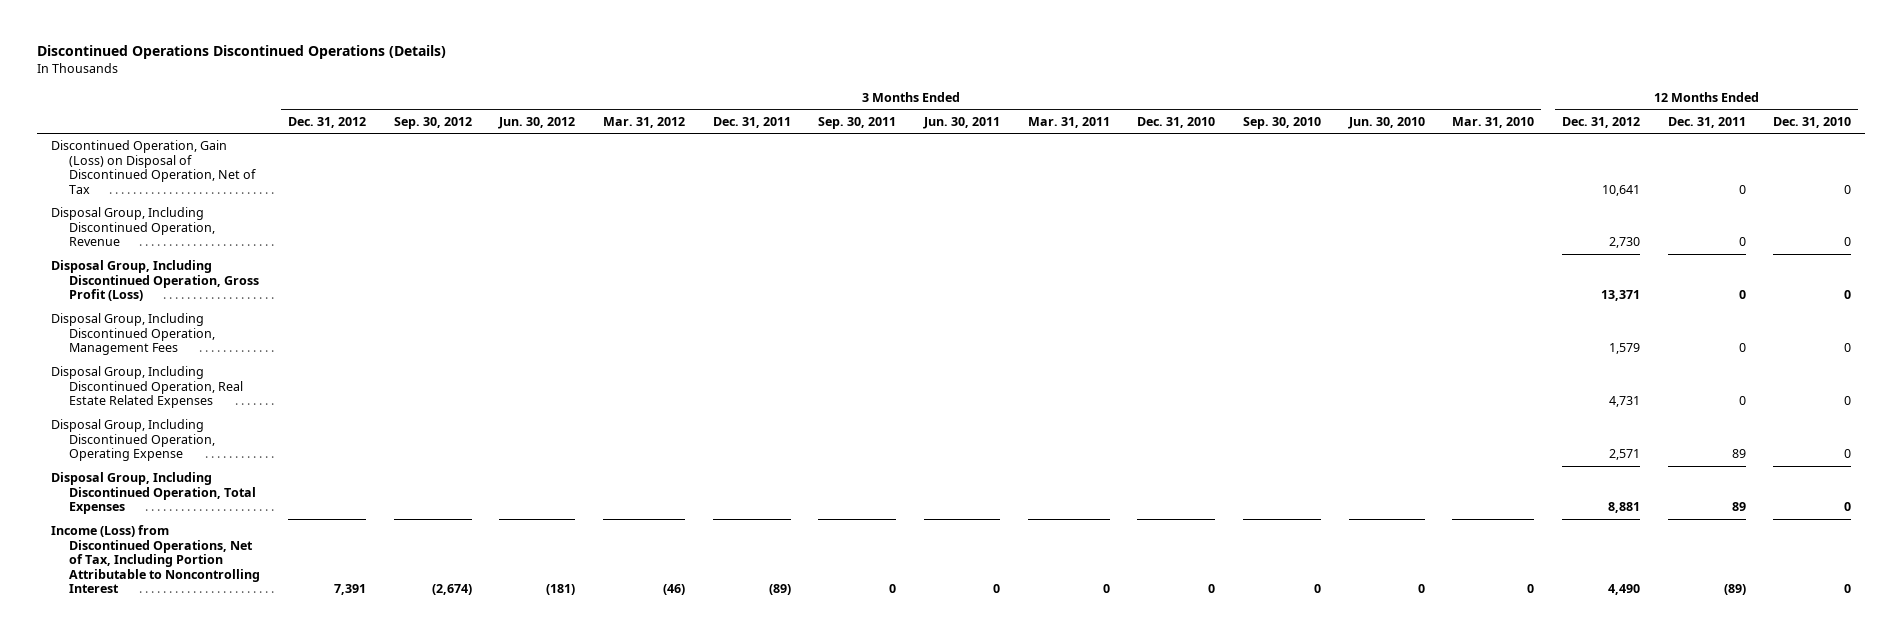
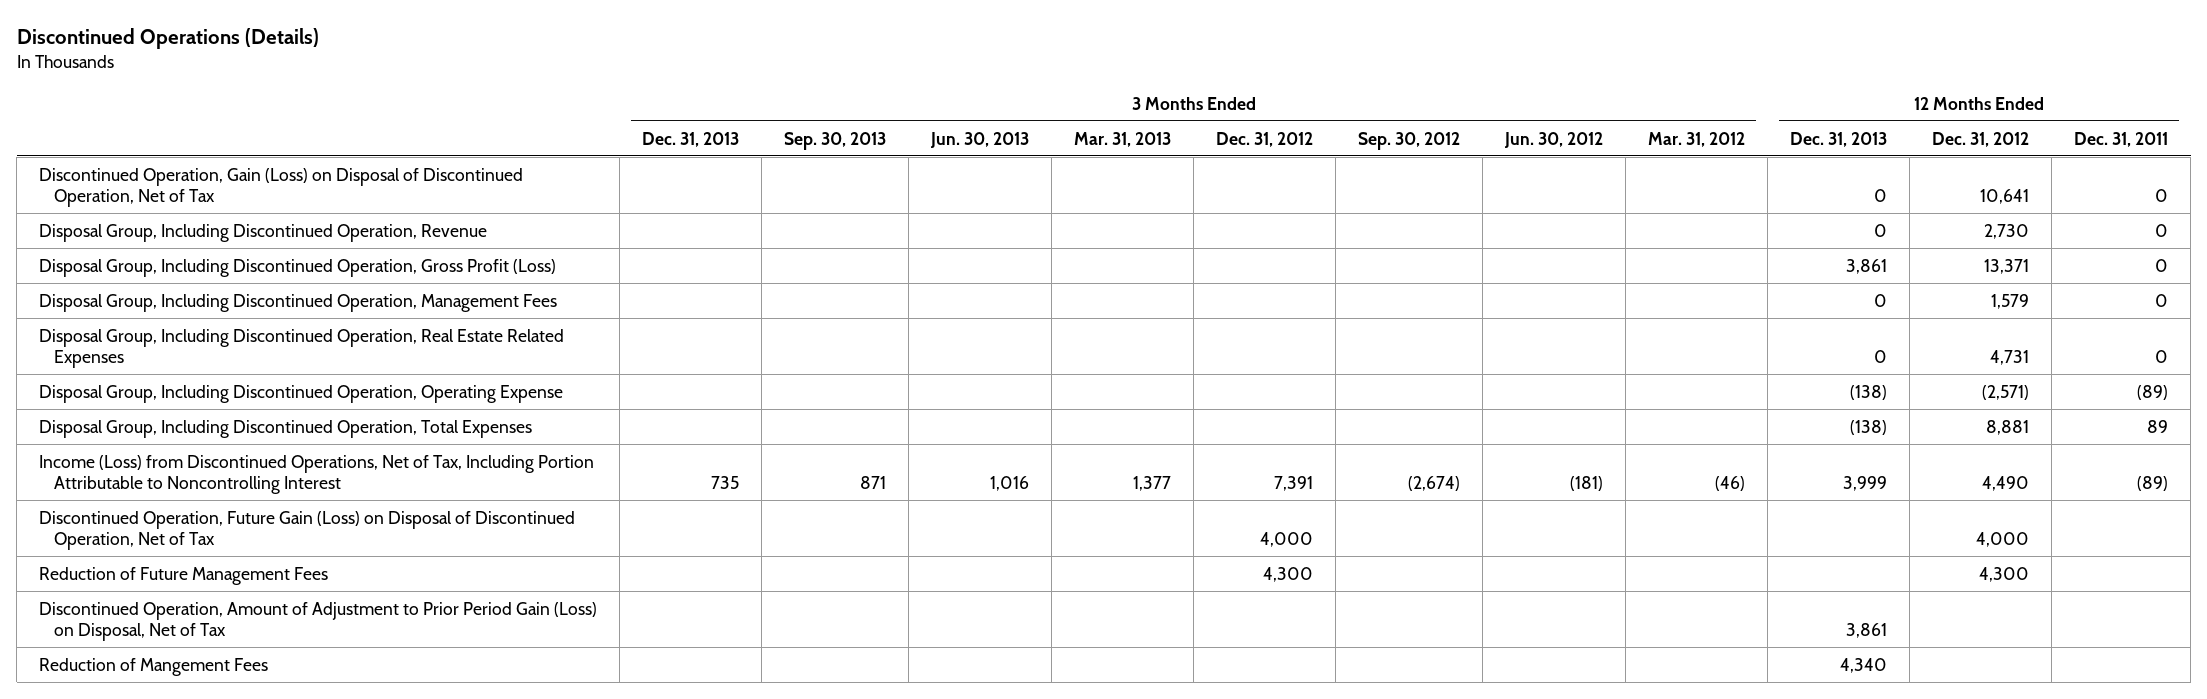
- Discontinued Operations Discontinued Operations (Details)
+ Discontinued Operations (Details)
- | 3 Months Ended Dec. 31, 2012 | 3 Months Ended Sep. 30, 2012 | 3 Months Ended Jun. 30, 2012 | 3 Months Ended Mar. 31, 2012 | 3 Months Ended Dec. 31, 2011 | 3 Months Ended Sep. 30, 2011 | 3 Months Ended Jun. 30, 2011 | 3 Months Ended Mar. 31, 2011 | 3 Months Ended Dec. 31, 2010 | 3 Months Ended Sep. 30, 2010 | 3 Months Ended Jun. 30, 2010 | 3 Months Ended Mar. 31, 2010 | 12 Months Ended Dec. 31, 2012 | 12 Months Ended Dec. 31, 2011 | 12 Months Ended Dec. 31, 2010
+ | 3 Months Ended Dec. 31, 2013 | 3 Months Ended Sep. 30, 2013 | 3 Months Ended Jun. 30, 2013 | 3 Months Ended Mar. 31, 2013 | 3 Months Ended Dec. 31, 2012 | 3 Months Ended Sep. 30, 2012 | 3 Months Ended Jun. 30, 2012 | 3 Months Ended Mar. 31, 2012 | 12 Months Ended Dec. 31, 2013 | 12 Months Ended Dec. 31, 2012 | 12 Months Ended Dec. 31, 2011
- Disposal Group, Including Discontinued Operation, Operating Expense | | | | | | | | | | | | | 2,571 | 89 | 0
+ Disposal Group, Including Discontinued Operation, Operating Expense | | | | | | | | | (138) | (2,571) | (89)
+ Discontinued Operation, Future Gain (Loss) on Disposal of Discontinued Operation, Net of Tax | | | | | 4,000 | | | | | 4,000 |
+ Reduction of Future Management Fees | | | | | 4,300 | | | | | 4,300 |
+ Discontinued Operation, Amount of Adjustment to Prior Period Gain (Loss) on Disposal, Net of Tax | | | | | | | | | 3,861 | |
+ Reduction of Mangement Fees | | | | | | | | | 4,340 | |

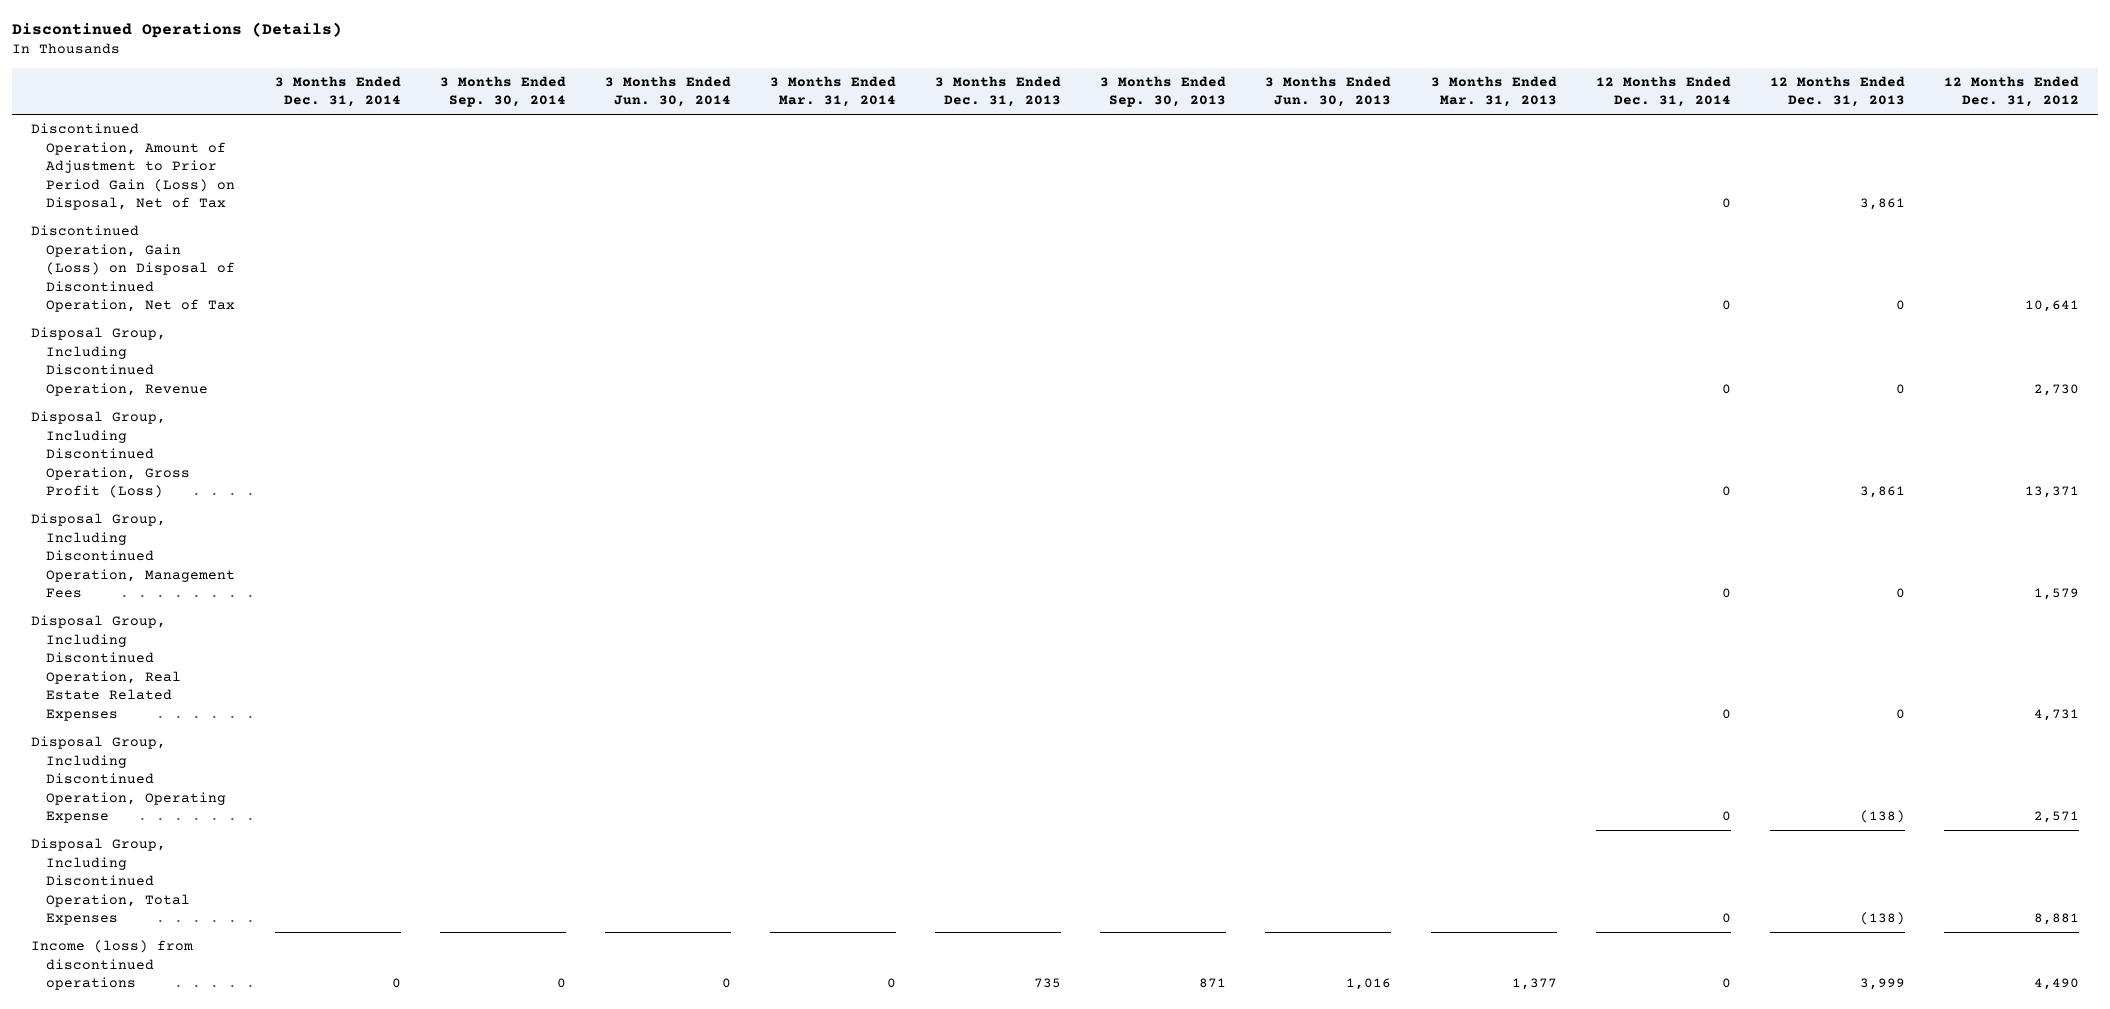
- | 3 Months Ended Dec. 31, 2013 | 3 Months Ended Sep. 30, 2013 | 3 Months Ended Jun. 30, 2013 | 3 Months Ended Mar. 31, 2013 | 3 Months Ended Dec. 31, 2012 | 3 Months Ended Sep. 30, 2012 | 3 Months Ended Jun. 30, 2012 | 3 Months Ended Mar. 31, 2012 | 12 Months Ended Dec. 31, 2013 | 12 Months Ended Dec. 31, 2012 | 12 Months Ended Dec. 31, 2011
+ | 3 Months Ended Dec. 31, 2014 | 3 Months Ended Sep. 30, 2014 | 3 Months Ended Jun. 30, 2014 | 3 Months Ended Mar. 31, 2014 | 3 Months Ended Dec. 31, 2013 | 3 Months Ended Sep. 30, 2013 | 3 Months Ended Jun. 30, 2013 | 3 Months Ended Mar. 31, 2013 | 12 Months Ended Dec. 31, 2014 | 12 Months Ended Dec. 31, 2013 | 12 Months Ended Dec. 31, 2012
moved up: Discontinued Operation, Amount of Adjustment to Prior Period Gain (Loss) on Disposal, Net of Tax | | | | | | | | | 0 | 3,861 |
- Disposal Group, Including Discontinued Operation, Operating Expense | | | | | | | | | (138) | (2,571) | (89)
+ Disposal Group, Including Discontinued Operation, Operating Expense | | | | | | | | | 0 | (138) | 2,571
- Income (Loss) from Discontinued Operations, Net of Tax, Including Portion Attributable to Noncontrolling Interest | 735 | 871 | 1,016 | 1,377 | 7,391 | (2,674) | (181) | (46) | 3,999 | 4,490 | (89)
- Discontinued Operation, Future Gain (Loss) on Disposal of Discontinued Operation, Net of Tax | | | | | 4,000 | | | | | 4,000 |
- Reduction of Future Management Fees | | | | | 4,300 | | | | | 4,300 |
- Reduction of Mangement Fees | | | | | | | | | 4,340 | |
+ Income (loss) from discontinued operations | 0 | 0 | 0 | 0 | 735 | 871 | 1,016 | 1,377 | 0 | 3,999 | 4,490

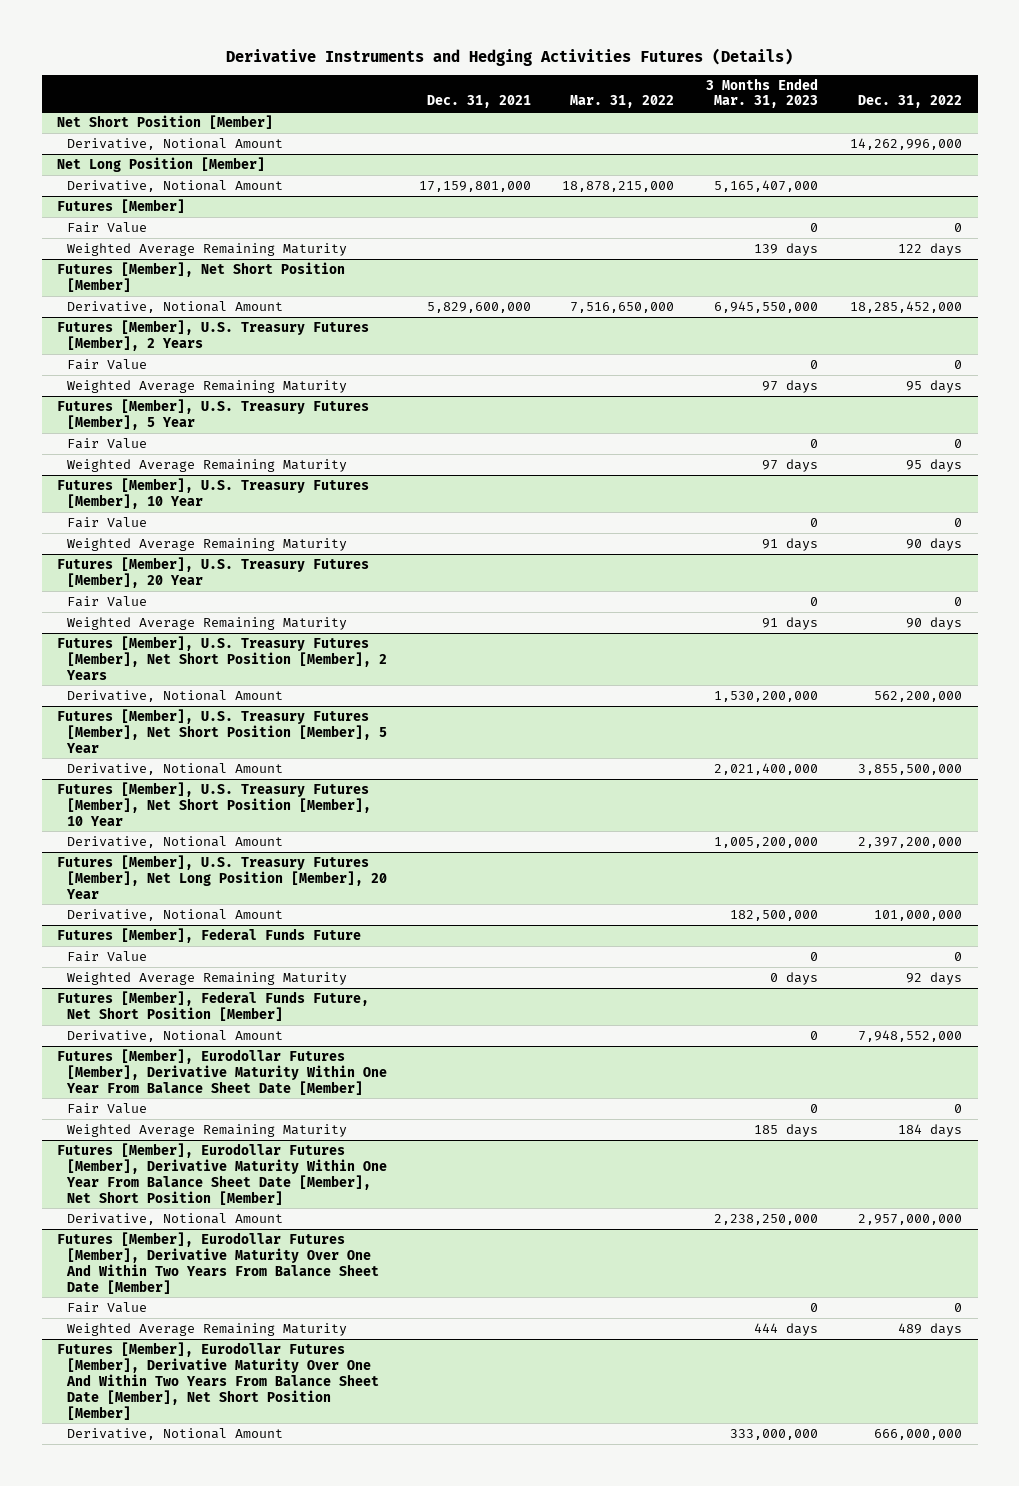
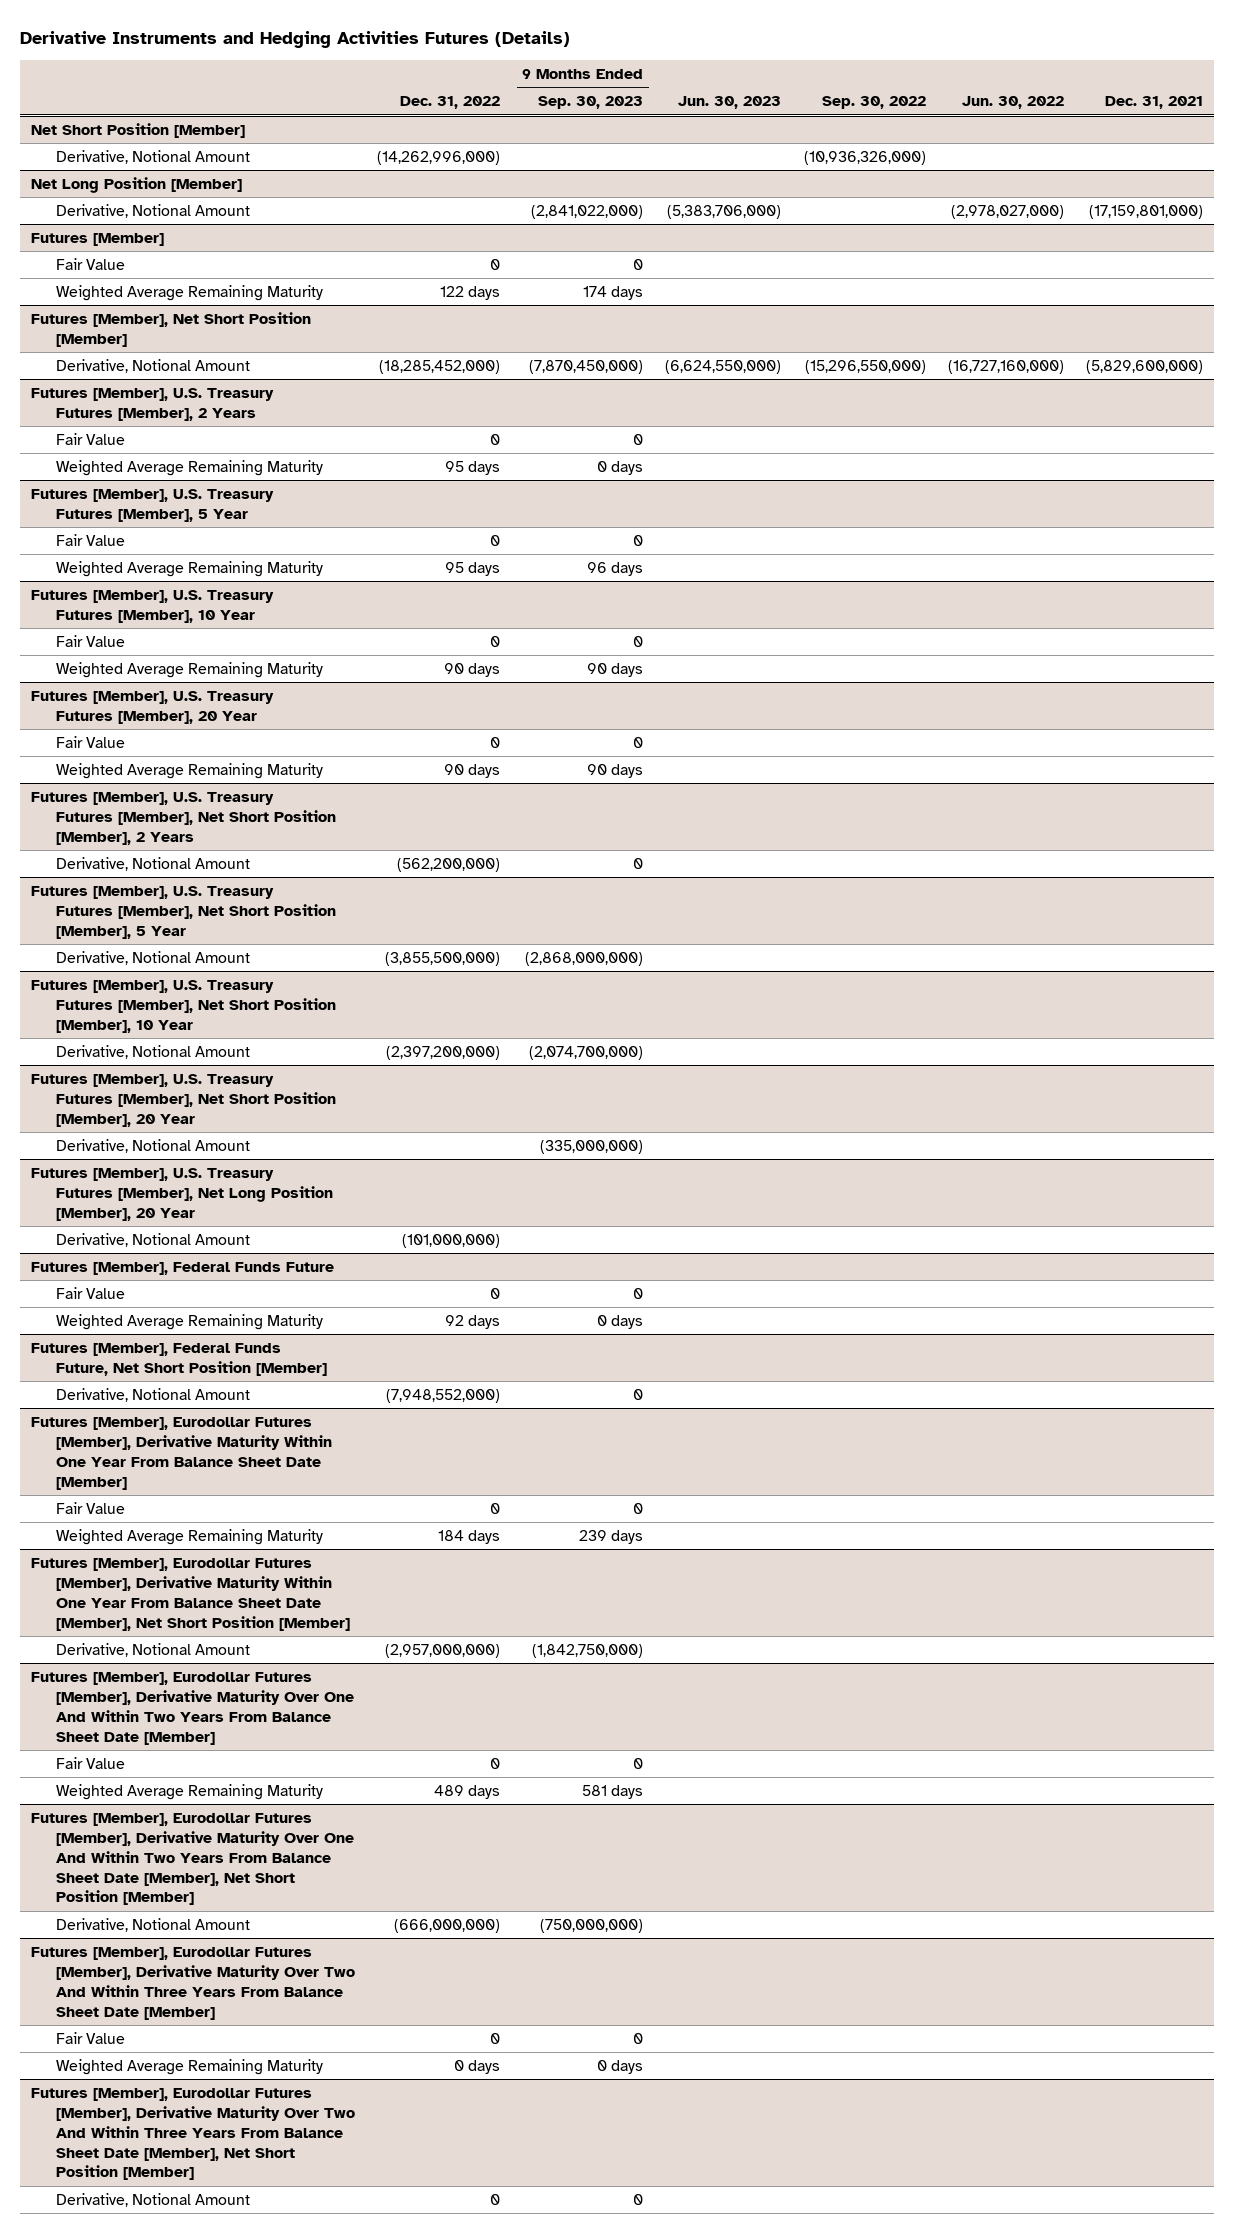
- | Dec. 31, 2021 | Mar. 31, 2022 | 3 Months Ended Mar. 31, 2023 | Dec. 31, 2022
+ | Dec. 31, 2022 | 9 Months Ended Sep. 30, 2023 | Jun. 30, 2023 | Sep. 30, 2022 | Jun. 30, 2022 | Dec. 31, 2021
@ Net Short Position [Member]
- Derivative, Notional Amount | | | | 14,262,996,000
+ Derivative, Notional Amount | (14,262,996,000) | | | (10,936,326,000) | |
@ Net Long Position [Member]
- Derivative, Notional Amount | 17,159,801,000 | 18,878,215,000 | 5,165,407,000 |
+ Derivative, Notional Amount | | (2,841,022,000) | (5,383,706,000) | | (2,978,027,000) | (17,159,801,000)
@ Futures [Member], Net Short Position [Member]
- Derivative, Notional Amount | 5,829,600,000 | 7,516,650,000 | 6,945,550,000 | 18,285,452,000
+ Derivative, Notional Amount | (18,285,452,000) | (7,870,450,000) | (6,624,550,000) | (15,296,550,000) | (16,727,160,000) | (5,829,600,000)
@ Futures [Member], U.S. Treasury Futures [Member], Net Short Position [Member], 2 Years
- Derivative, Notional Amount | | | 1,530,200,000 | 562,200,000
+ Derivative, Notional Amount | (562,200,000) | 0 | | | |
@ Futures [Member], U.S. Treasury Futures [Member], Net Short Position [Member], 5 Year
- Derivative, Notional Amount | | | 2,021,400,000 | 3,855,500,000
+ Derivative, Notional Amount | (3,855,500,000) | (2,868,000,000) | | | |
@ Futures [Member], U.S. Treasury Futures [Member], Net Short Position [Member], 10 Year
- Derivative, Notional Amount | | | 1,005,200,000 | 2,397,200,000
+ Derivative, Notional Amount | (2,397,200,000) | (2,074,700,000) | | | |
+ Futures [Member], U.S. Treasury Futures [Member], Net Short Position [Member], 20 Year
+ Derivative, Notional Amount | | (335,000,000) | | | |
@ Futures [Member], U.S. Treasury Futures [Member], Net Long Position [Member], 20 Year
- Derivative, Notional Amount | | | 182,500,000 | 101,000,000
+ Derivative, Notional Amount | (101,000,000) | | | | |
@ Futures [Member], Federal Funds Future, Net Short Position [Member]
- Derivative, Notional Amount | | | 0 | 7,948,552,000
+ Derivative, Notional Amount | (7,948,552,000) | 0 | | | |
@ Futures [Member], Eurodollar Futures [Member], Derivative Maturity Within One Year From Balance Sheet Date [Member], Net Short Position [Member]
- Derivative, Notional Amount | | | 2,238,250,000 | 2,957,000,000
+ Derivative, Notional Amount | (2,957,000,000) | (1,842,750,000) | | | |
@ Futures [Member], Eurodollar Futures [Member], Derivative Maturity Over One And Within Two Years From Balance Sheet Date [Member], Net Short Position [Member]
- Derivative, Notional Amount | | | 333,000,000 | 666,000,000
+ Derivative, Notional Amount | (666,000,000) | (750,000,000) | | | |
+ Futures [Member], Eurodollar Futures [Member], Derivative Maturity Over Two And Within Three Years From Balance Sheet Date [Member]
+ Fair Value | 0 | 0 | | | |
+ Weighted Average Remaining Maturity | 0 days | 0 days | | | |
+ Futures [Member], Eurodollar Futures [Member], Derivative Maturity Over Two And Within Three Years From Balance Sheet Date [Member], Net Short Position [Member]
+ Derivative, Notional Amount | 0 | 0 | | | |

